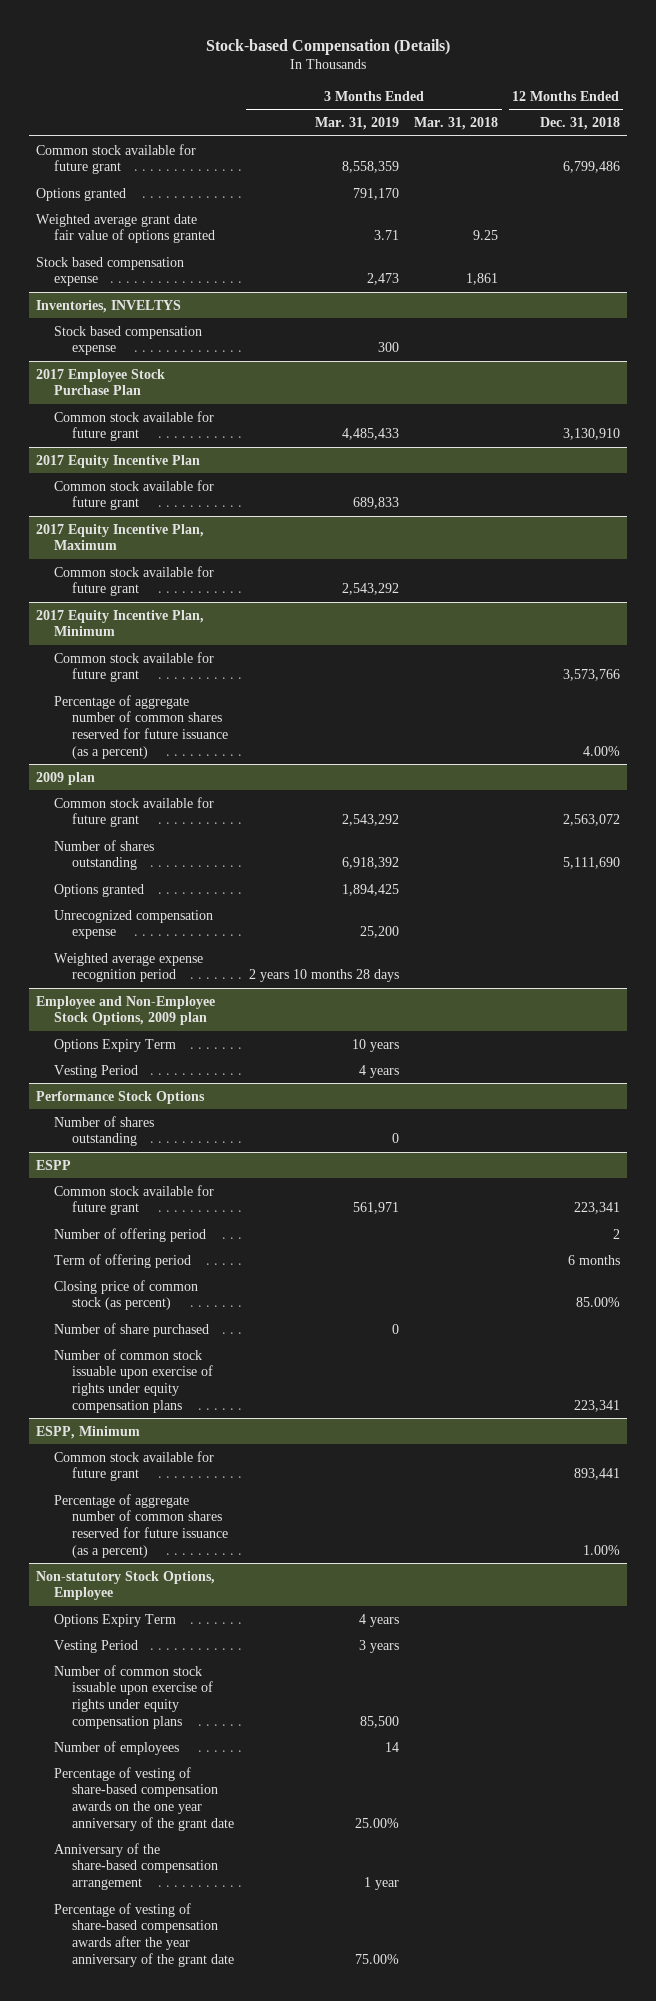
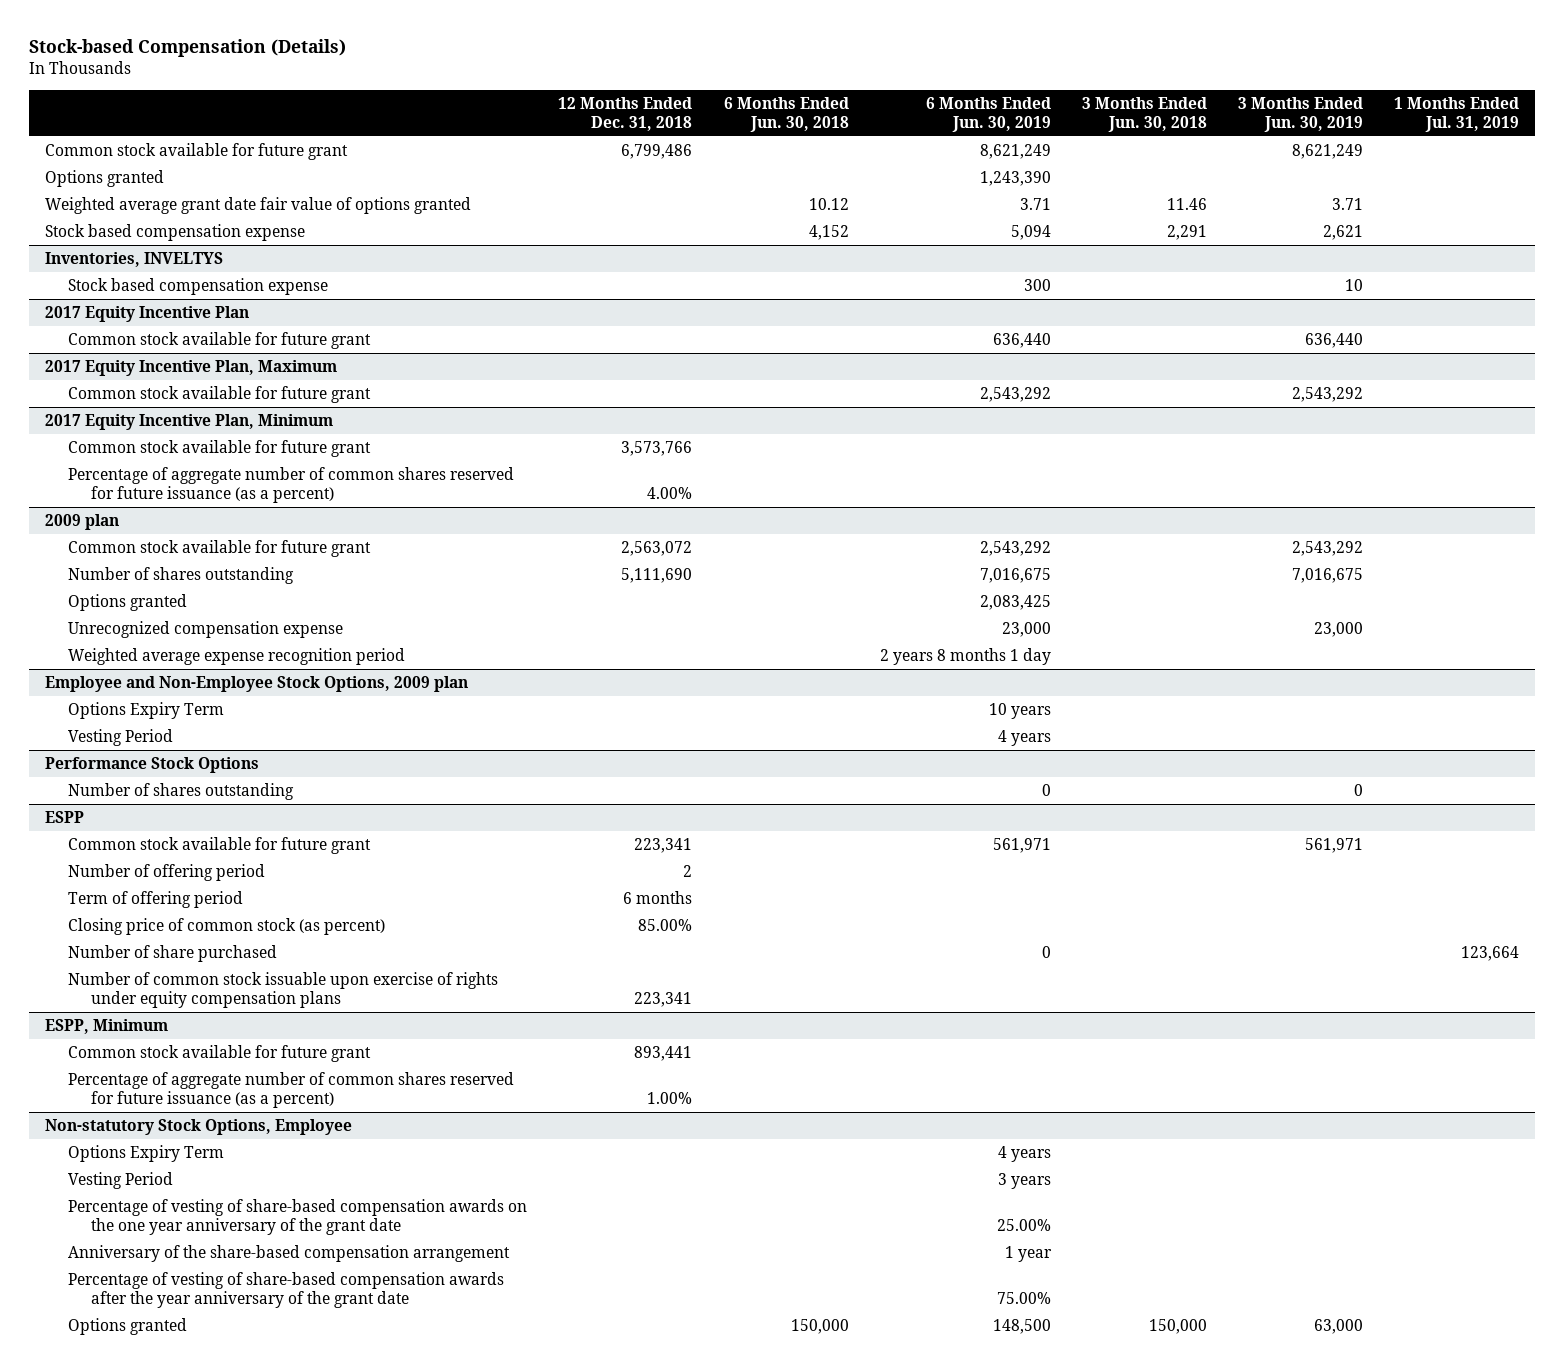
- | 3 Months Ended Mar. 31, 2019 | 3 Months Ended Mar. 31, 2018 | 12 Months Ended Dec. 31, 2018
+ | 12 Months Ended Dec. 31, 2018 | 6 Months Ended Jun. 30, 2018 | 6 Months Ended Jun. 30, 2019 | 3 Months Ended Jun. 30, 2018 | 3 Months Ended Jun. 30, 2019 | 1 Months Ended Jul. 31, 2019
- 2017 Employee Stock Purchase Plan
- Common stock available for future grant | 4,485,433 | | 3,130,910
@ Non-statutory Stock Options, Employee
- Number of common stock issuable upon exercise of rights under equity compensation plans | 85,500 | |
- Number of employees | 14 | |
+ Options granted | | 150,000 | 148,500 | 150,000 | 63,000 |

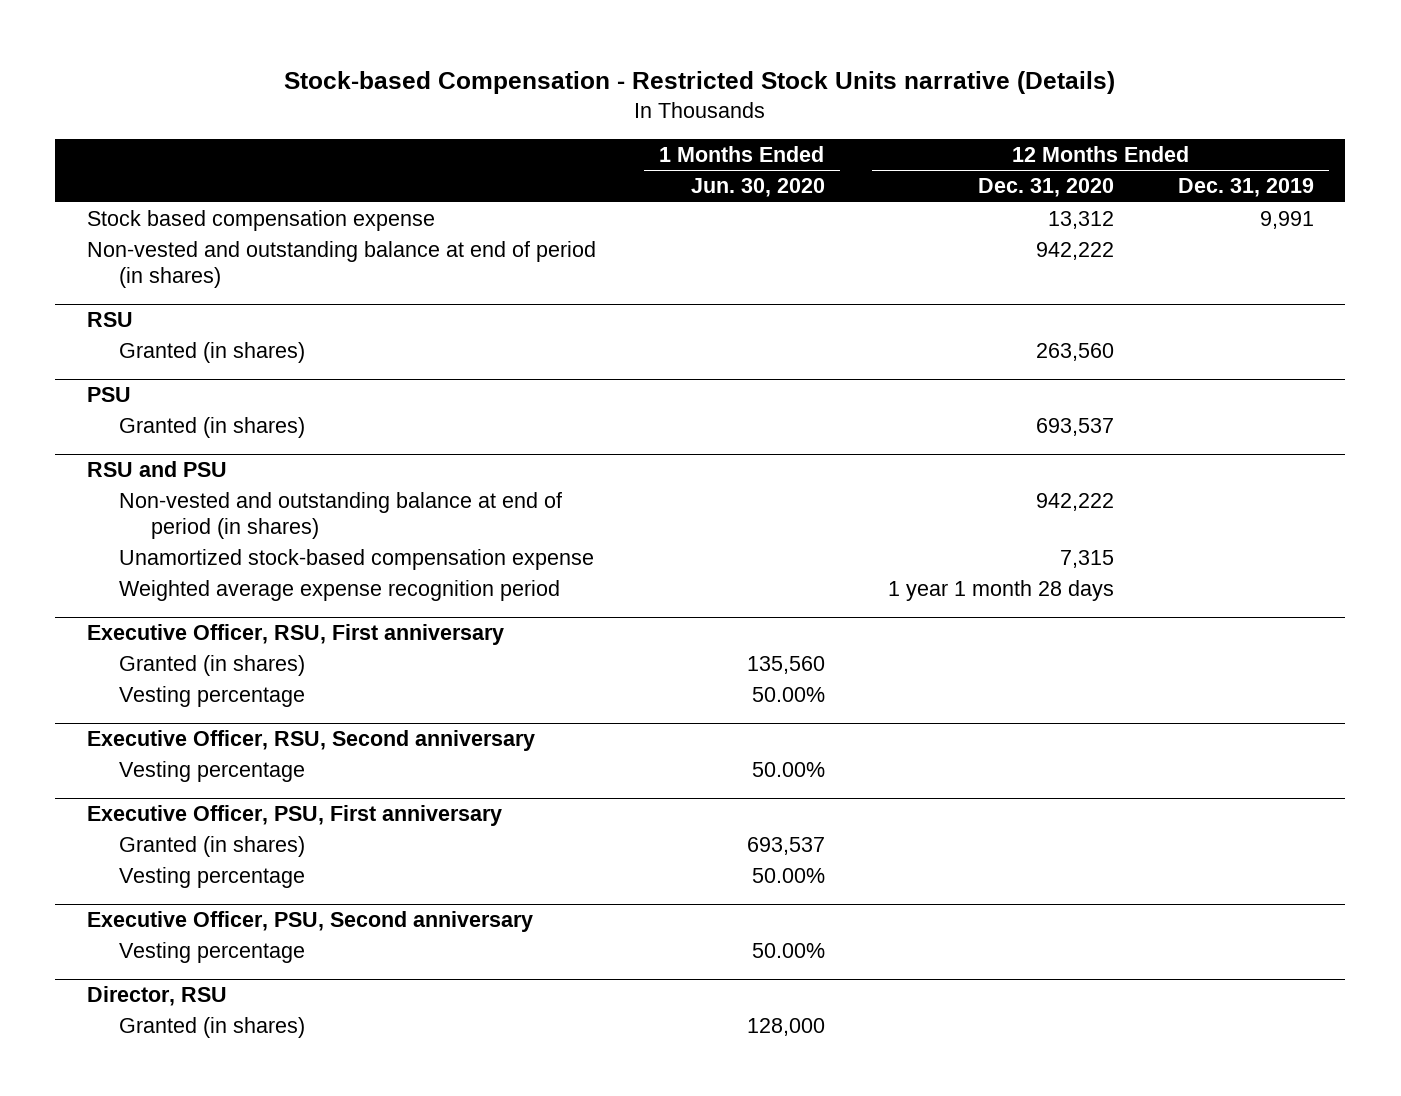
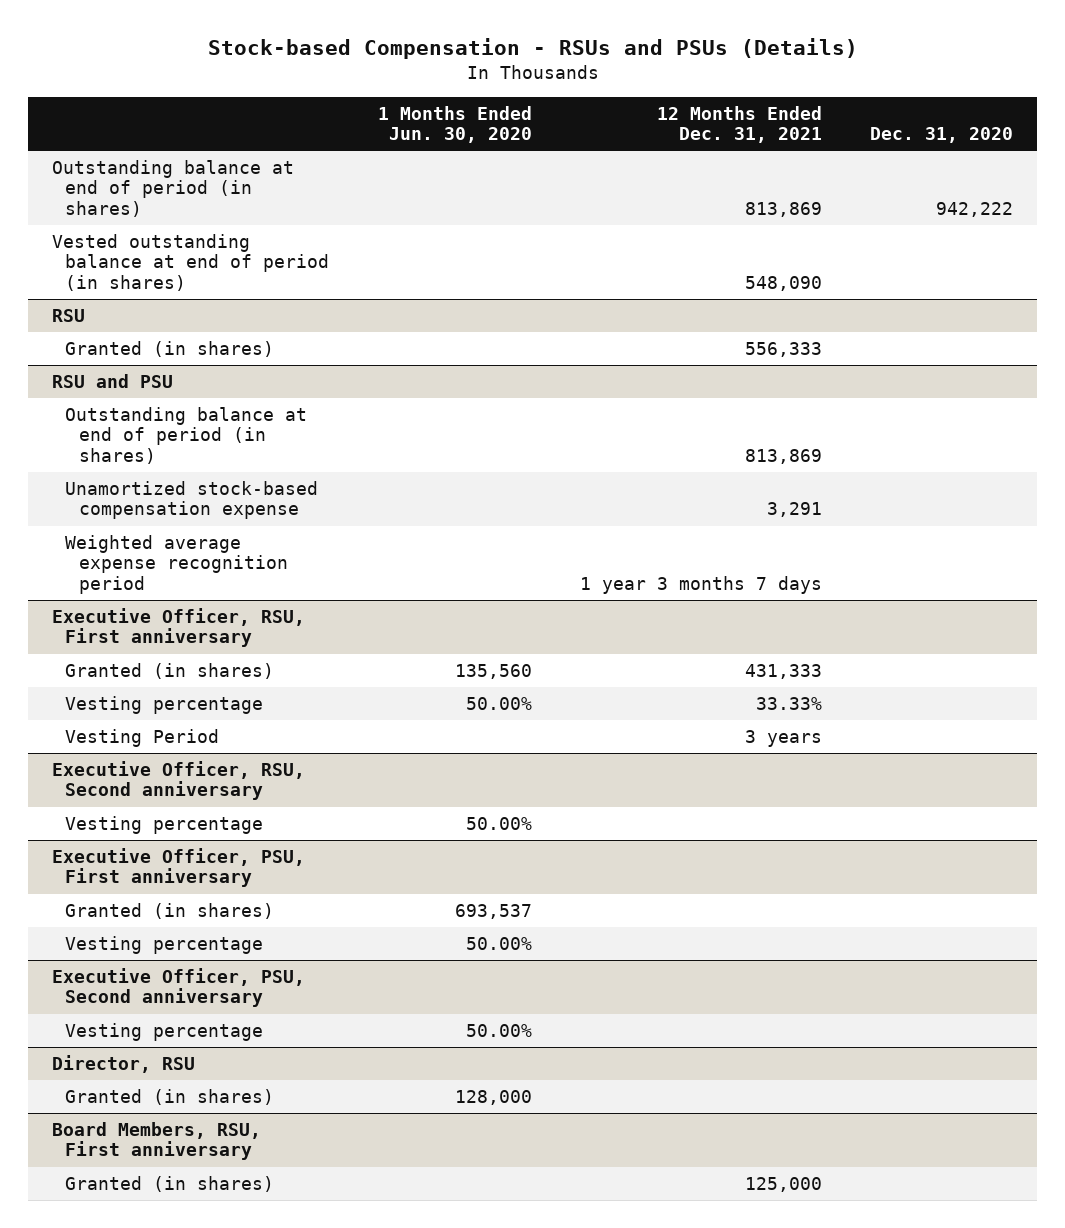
- Stock-based Compensation - Restricted Stock Units narrative (Details)
+ Stock-based Compensation - RSUs and PSUs (Details)
- | 1 Months Ended Jun. 30, 2020 | 12 Months Ended Dec. 31, 2020 | 12 Months Ended Dec. 31, 2019
+ | 1 Months Ended Jun. 30, 2020 | 12 Months Ended Dec. 31, 2021 | Dec. 31, 2020
- Stock based compensation expense | | 13,312 | 9,991
- Non-vested and outstanding balance at end of period (in shares) | | 942,222 |
+ Outstanding balance at end of period (in shares) | | 813,869 | 942,222
+ Vested outstanding balance at end of period (in shares) | | 548,090 |
- PSU
- Granted (in shares) | | 693,537 |
@ RSU and PSU
- Non-vested and outstanding balance at end of period (in shares) | | 942,222 |
+ Outstanding balance at end of period (in shares) | | 813,869 |
@ Executive Officer, RSU, First anniversary
+ Vesting Period | | 3 years |
+ Board Members, RSU, First anniversary
+ Granted (in shares) | | 125,000 |

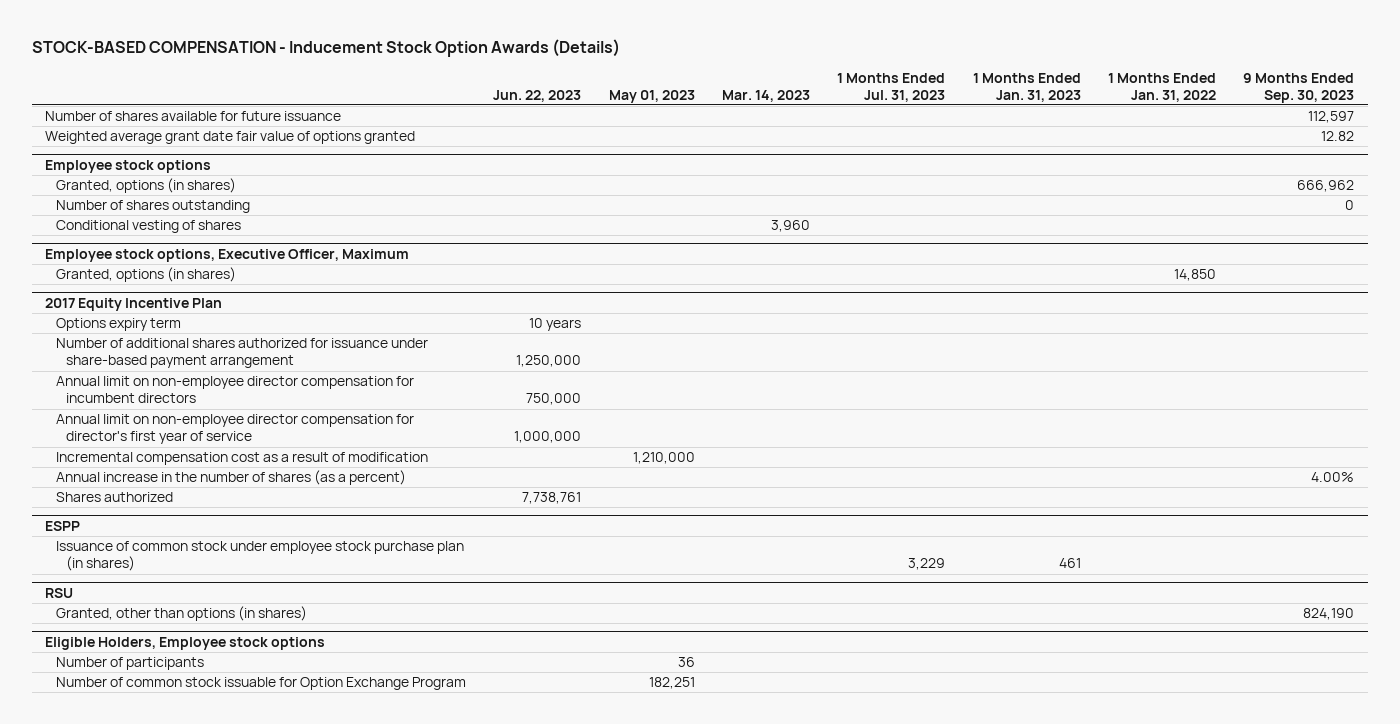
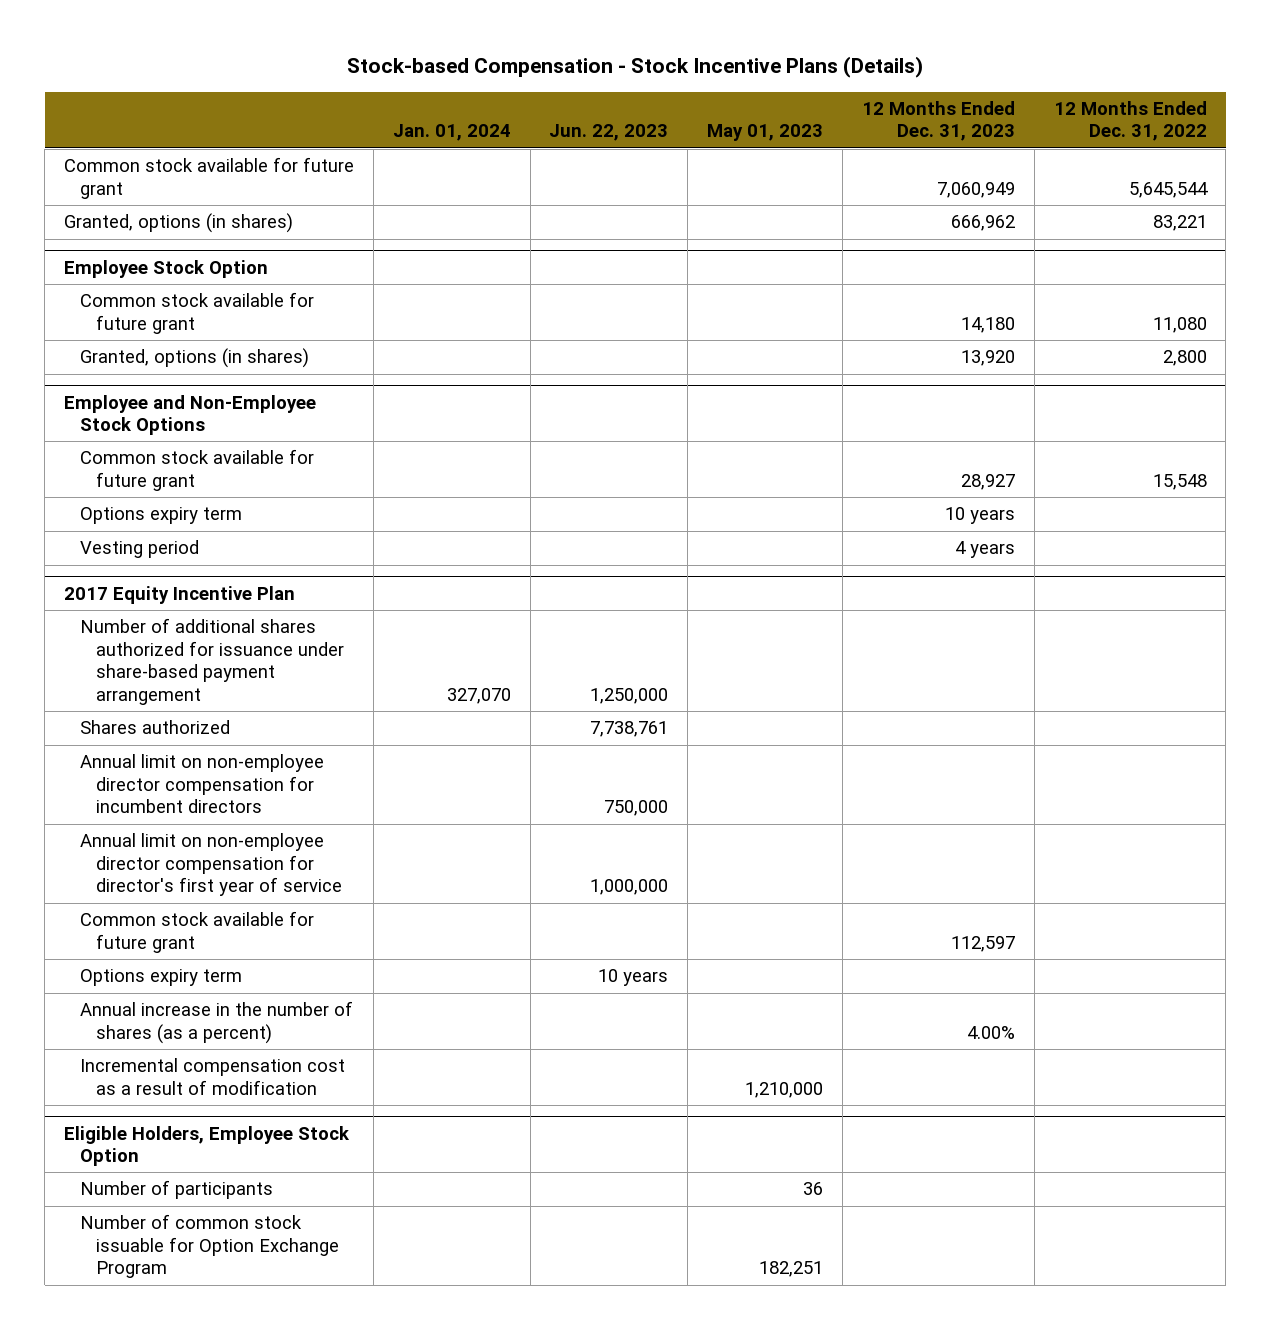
- STOCK-BASED COMPENSATION - Inducement Stock Option Awards (Details)
+ Stock-based Compensation - Stock Incentive Plans (Details)
- | Jun. 22, 2023 | May 01, 2023 | Mar. 14, 2023 | 1 Months Ended Jul. 31, 2023 | 1 Months Ended Jan. 31, 2023 | 1 Months Ended Jan. 31, 2022 | 9 Months Ended Sep. 30, 2023
+ | Jan. 01, 2024 | Jun. 22, 2023 | May 01, 2023 | 12 Months Ended Dec. 31, 2023 | 12 Months Ended Dec. 31, 2022
- Number of shares available for future issuance | | | | | | | 112,597
- Weighted average grant date fair value of options granted | | | | | | | 12.82
- Employee stock options
+ Common stock available for future grant | | | | 7,060,949 | 5,645,544
+ Granted, options (in shares) | | | | 666,962 | 83,221
+ Employee Stock Option
+ Common stock available for future grant | | | | 14,180 | 11,080
- Number of shares outstanding | | | | | | | 0
- Conditional vesting of shares | | | 3,960 | | | |
- Employee stock options, Executive Officer, Maximum
- Granted, options (in shares) | | | | | | 14,850 |
+ Employee and Non-Employee Stock Options
+ Common stock available for future grant | | | | 28,927 | 15,548
+ Options expiry term | | | | 10 years |
+ Vesting period | | | | 4 years |
@ 2017 Equity Incentive Plan
moved up: Shares authorized | | 7,738,761 | | |
+ Common stock available for future grant | | | | 112,597 |
moved down: Options expiry term | | 10 years | | |
- ESPP
- Issuance of common stock under employee stock purchase plan (in shares) | | | | 3,229 | 461 | |
- RSU
- Granted, other than options (in shares) | | | | | | | 824,190
- Eligible Holders, Employee stock options
@ 2017 Equity Incentive Plan
moved down: Incremental compensation cost as a result of modification | | | 1,210,000 | |
+ Eligible Holders, Employee Stock Option

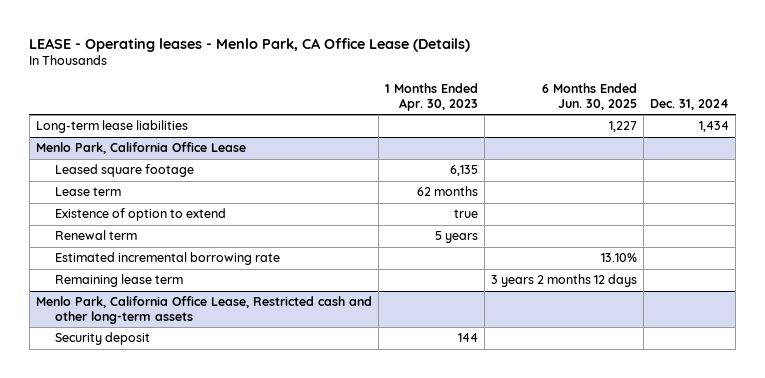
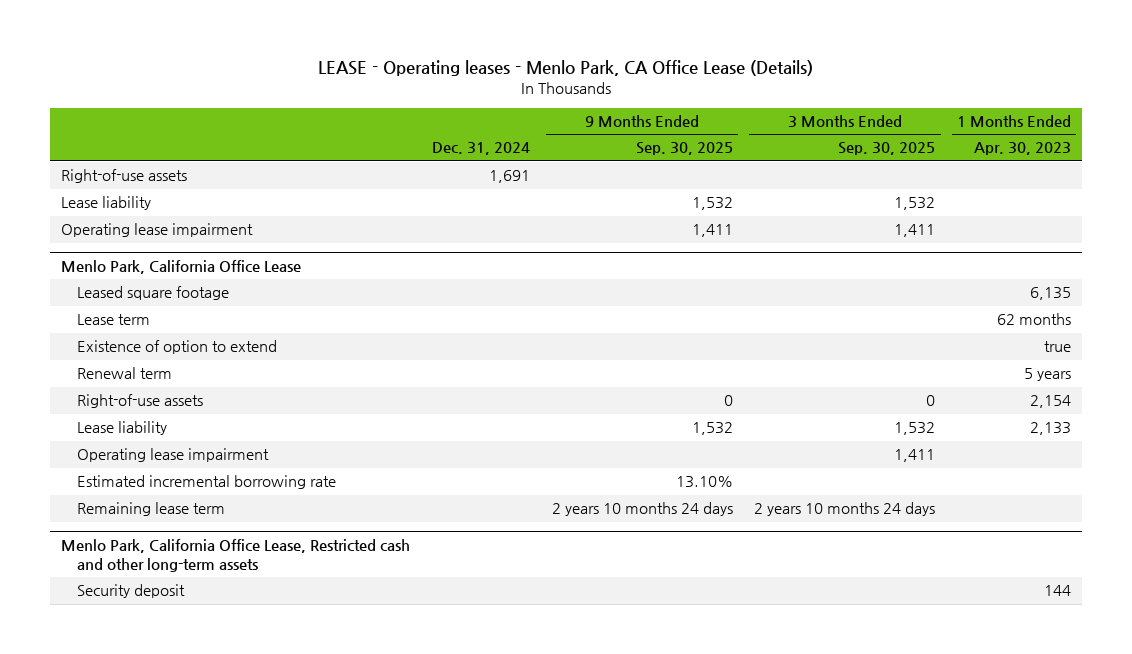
- | 1 Months Ended Apr. 30, 2023 | 6 Months Ended Jun. 30, 2025 | Dec. 31, 2024
+ | Dec. 31, 2024 | 9 Months Ended Sep. 30, 2025 | 3 Months Ended Sep. 30, 2025 | 1 Months Ended Apr. 30, 2023
- Long-term lease liabilities | | 1,227 | 1,434
+ Right-of-use assets | 1,691 | | |
+ Lease liability | | 1,532 | 1,532 |
+ Operating lease impairment | | 1,411 | 1,411 |
@ Menlo Park, California Office Lease
+ Right-of-use assets | | 0 | 0 | 2,154
+ Lease liability | | 1,532 | 1,532 | 2,133
+ Operating lease impairment | | | 1,411 |

